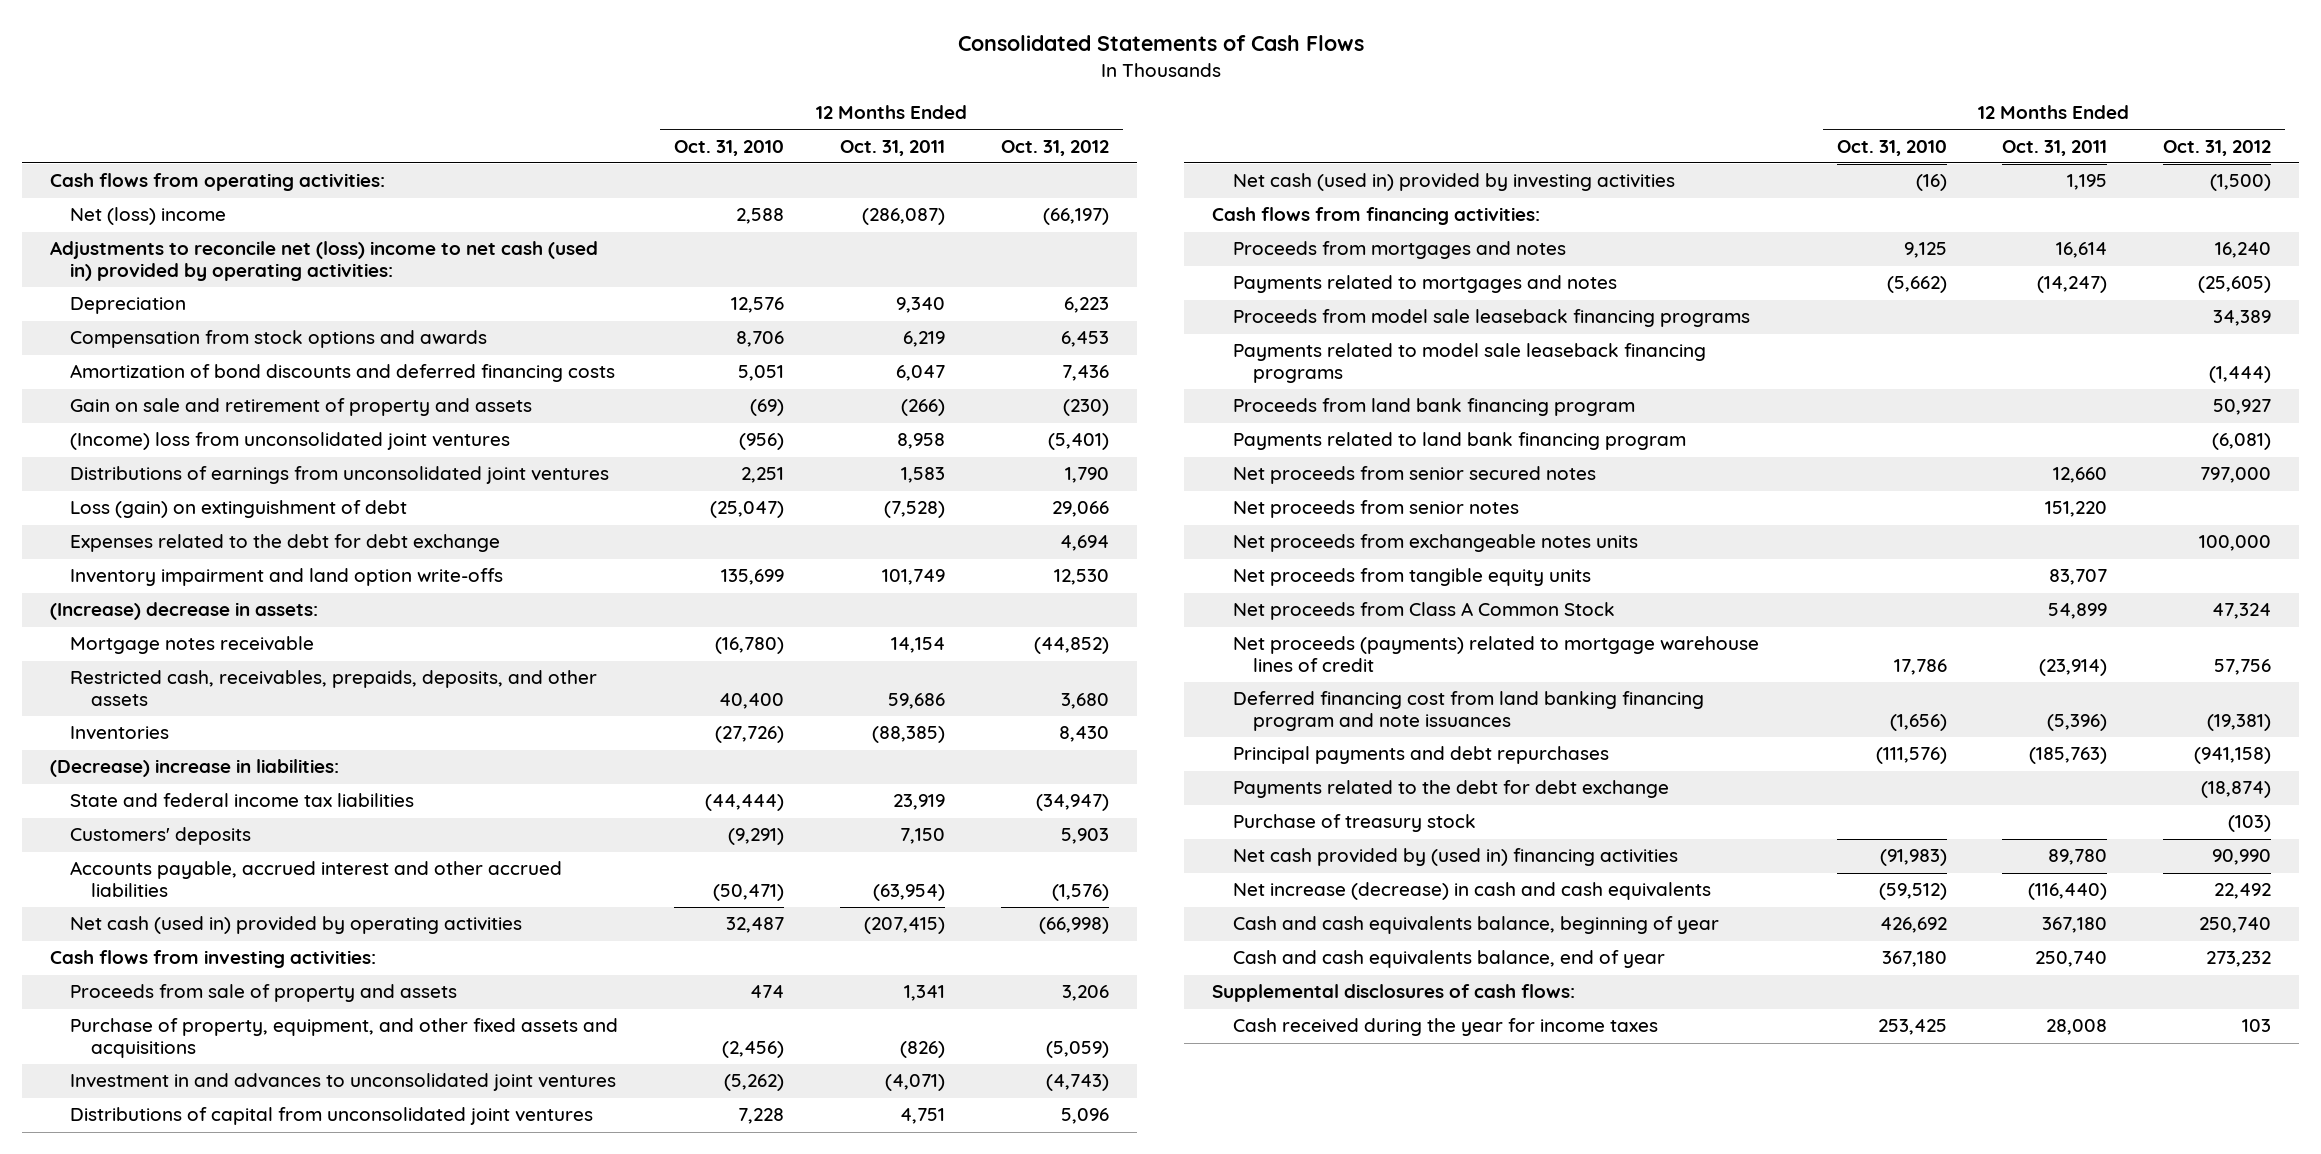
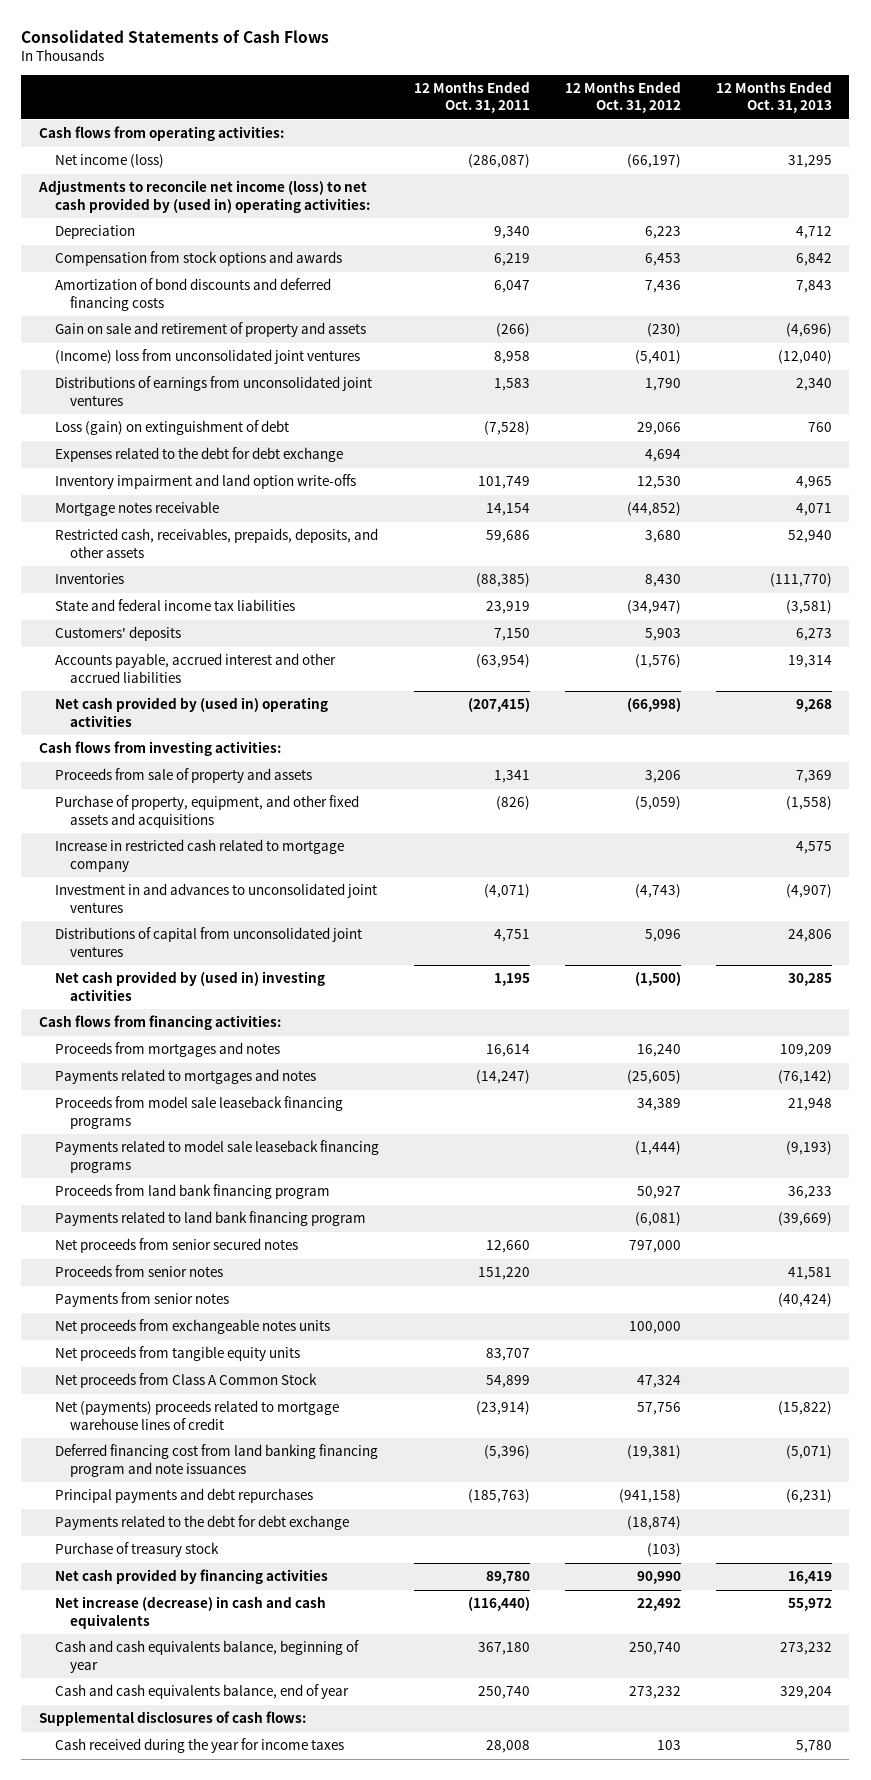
- | 12 Months Ended Oct. 31, 2010 | 12 Months Ended Oct. 31, 2011 | 12 Months Ended Oct. 31, 2012
+ | 12 Months Ended Oct. 31, 2011 | 12 Months Ended Oct. 31, 2012 | 12 Months Ended Oct. 31, 2013
- Net (loss) income | 2,588 | (286,087) | (66,197)
- Adjustments to reconcile net (loss) income to net cash (used in) provided by operating activities:
+ Net income (loss) | (286,087) | (66,197) | 31,295
+ Adjustments to reconcile net income (loss) to net cash provided by (used in) operating activities:
- (Increase) decrease in assets:
- (Decrease) increase in liabilities:
- Net cash (used in) provided by operating activities | 32,487 | (207,415) | (66,998)
+ Net cash provided by (used in) operating activities | (207,415) | (66,998) | 9,268
+ Increase in restricted cash related to mortgage company | | | 4,575
- Net cash (used in) provided by investing activities | (16) | 1,195 | (1,500)
+ Net cash provided by (used in) investing activities | 1,195 | (1,500) | 30,285
- Net proceeds from senior notes | | 151,220 |
+ Proceeds from senior notes | 151,220 | | 41,581
+ Payments from senior notes | | | (40,424)
- Net proceeds (payments) related to mortgage warehouse lines of credit | 17,786 | (23,914) | 57,756
+ Net (payments) proceeds related to mortgage warehouse lines of credit | (23,914) | 57,756 | (15,822)
- Net cash provided by (used in) financing activities | (91,983) | 89,780 | 90,990
+ Net cash provided by financing activities | 89,780 | 90,990 | 16,419

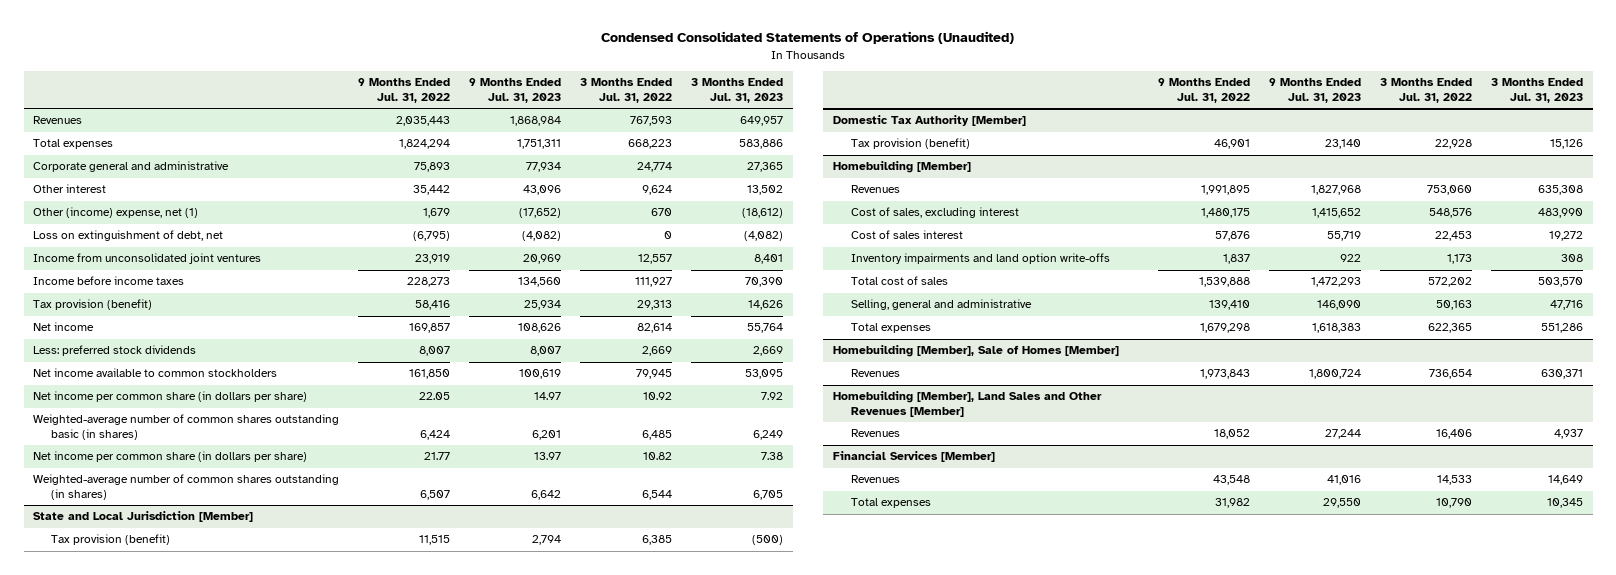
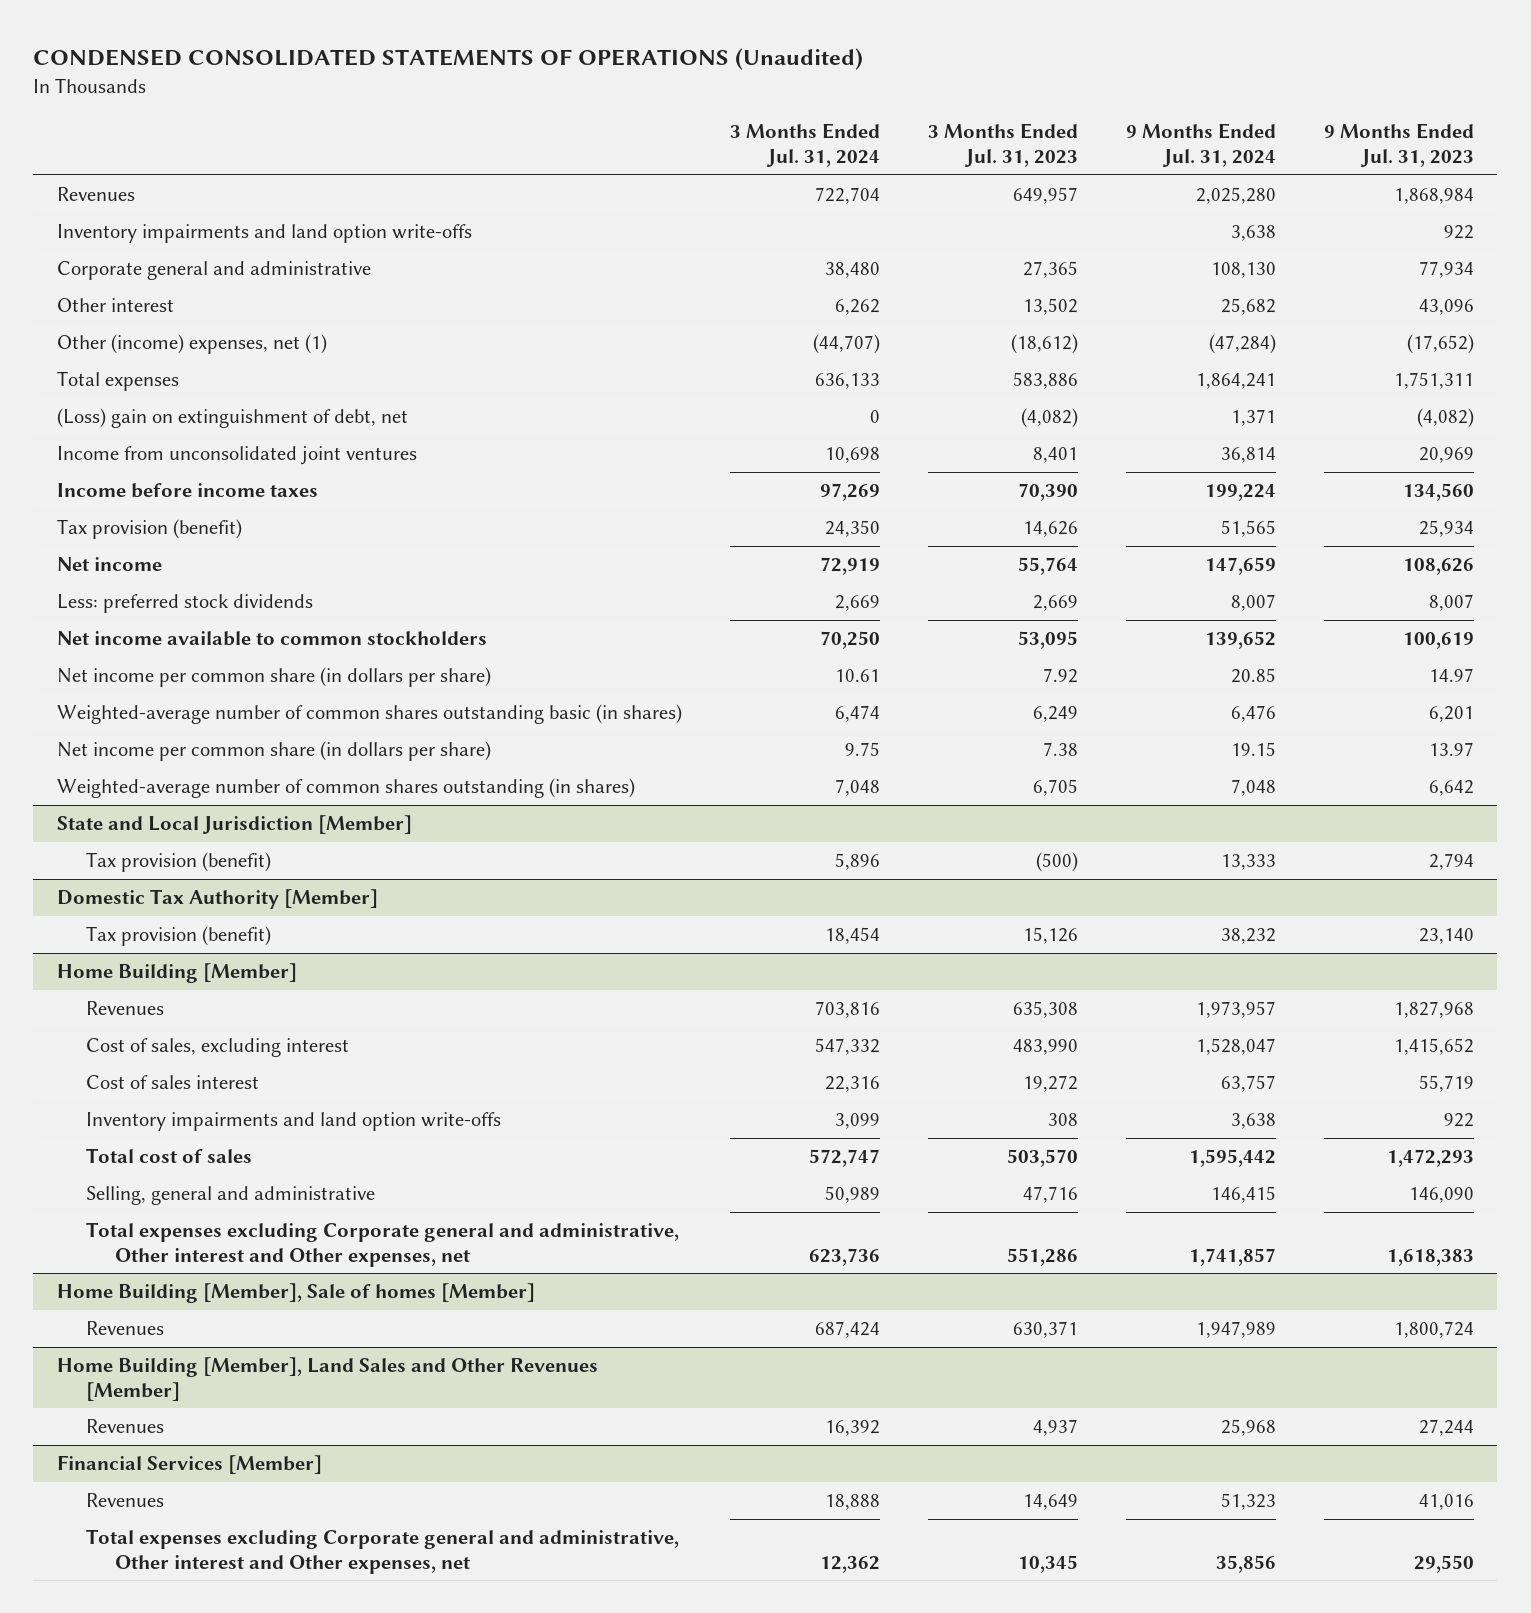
- Condensed Consolidated Statements of Operations (Unaudited)
+ CONDENSED CONSOLIDATED STATEMENTS OF OPERATIONS (Unaudited)
- | 9 Months Ended Jul. 31, 2022 | 9 Months Ended Jul. 31, 2023 | 3 Months Ended Jul. 31, 2022 | 3 Months Ended Jul. 31, 2023
+ | 3 Months Ended Jul. 31, 2024 | 3 Months Ended Jul. 31, 2023 | 9 Months Ended Jul. 31, 2024 | 9 Months Ended Jul. 31, 2023
+ Inventory impairments and land option write-offs | | | 3,638 | 922
- Other (income) expense, net (1) | 1,679 | (17,652) | 670 | (18,612)
- Loss on extinguishment of debt, net | (6,795) | (4,082) | 0 | (4,082)
+ Other (income) expenses, net (1) | (44,707) | (18,612) | (47,284) | (17,652)
moved down: Total expenses | 636,133 | 583,886 | 1,864,241 | 1,751,311
+ (Loss) gain on extinguishment of debt, net | 0 | (4,082) | 1,371 | (4,082)
- Homebuilding [Member]
+ Home Building [Member]
- Total expenses | 1,679,298 | 1,618,383 | 622,365 | 551,286
- Homebuilding [Member], Sale of Homes [Member]
+ Total expenses excluding Corporate general and administrative, Other interest and Other expenses, net | 623,736 | 551,286 | 1,741,857 | 1,618,383
+ Home Building [Member], Sale of homes [Member]
- Homebuilding [Member], Land Sales and Other Revenues [Member]
+ Home Building [Member], Land Sales and Other Revenues [Member]
@ Financial Services [Member]
- Total expenses | 31,982 | 29,550 | 10,790 | 10,345
+ Total expenses excluding Corporate general and administrative, Other interest and Other expenses, net | 12,362 | 10,345 | 35,856 | 29,550

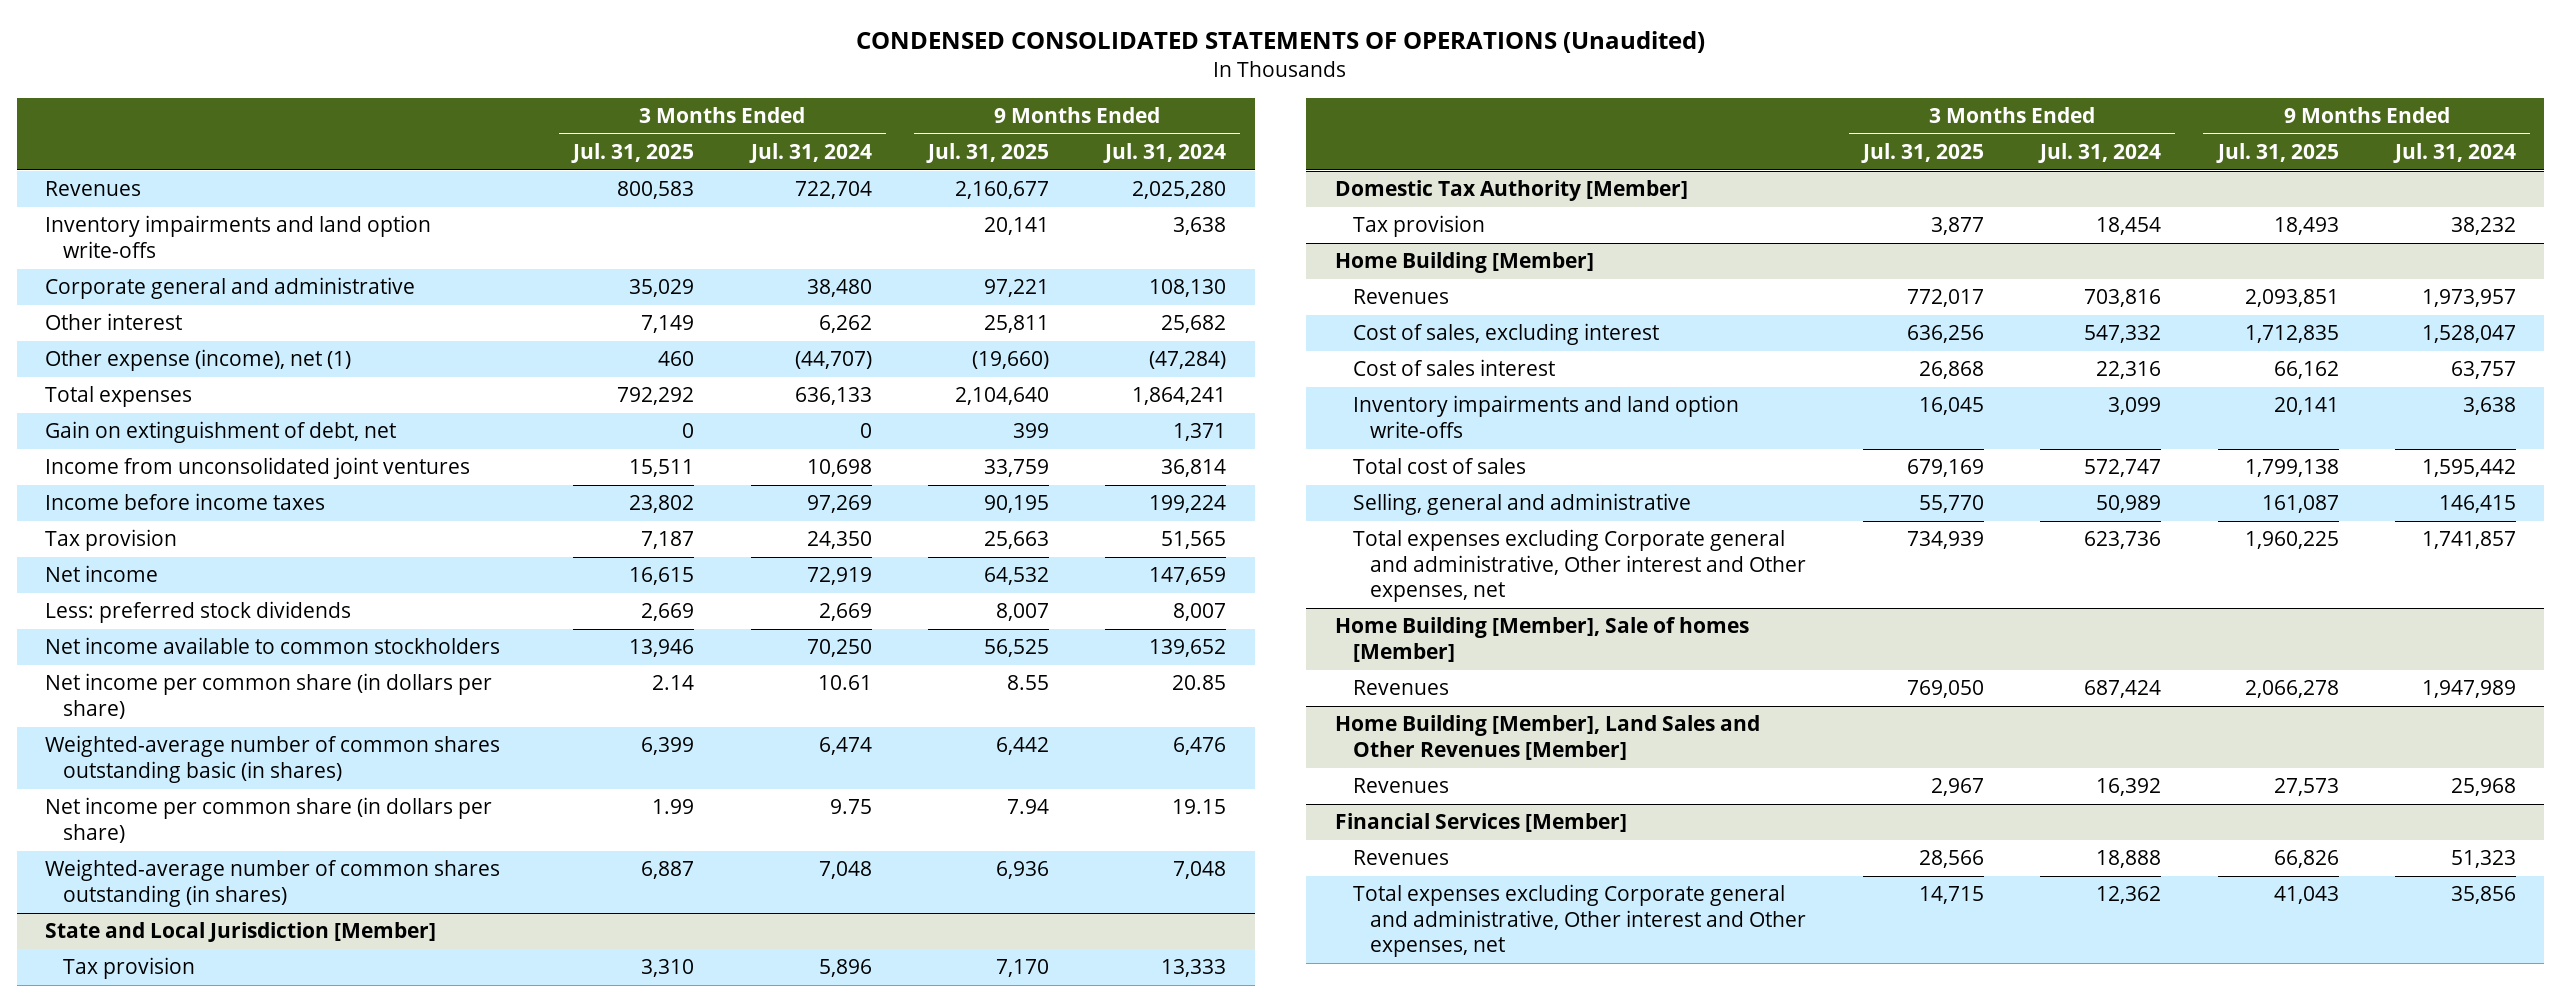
- | 3 Months Ended Jul. 31, 2024 | 3 Months Ended Jul. 31, 2023 | 9 Months Ended Jul. 31, 2024 | 9 Months Ended Jul. 31, 2023
+ | 3 Months Ended Jul. 31, 2025 | 3 Months Ended Jul. 31, 2024 | 9 Months Ended Jul. 31, 2025 | 9 Months Ended Jul. 31, 2024
- Other (income) expenses, net (1) | (44,707) | (18,612) | (47,284) | (17,652)
+ Other expense (income), net (1) | 460 | (44,707) | (19,660) | (47,284)
- (Loss) gain on extinguishment of debt, net | 0 | (4,082) | 1,371 | (4,082)
+ Gain on extinguishment of debt, net | 0 | 0 | 399 | 1,371
- Tax provision (benefit) | 24,350 | 14,626 | 51,565 | 25,934
+ Tax provision | 7,187 | 24,350 | 25,663 | 51,565
@ State and Local Jurisdiction [Member]
- Tax provision (benefit) | 5,896 | (500) | 13,333 | 2,794
+ Tax provision | 3,310 | 5,896 | 7,170 | 13,333
@ Domestic Tax Authority [Member]
- Tax provision (benefit) | 18,454 | 15,126 | 38,232 | 23,140
+ Tax provision | 3,877 | 18,454 | 18,493 | 38,232

